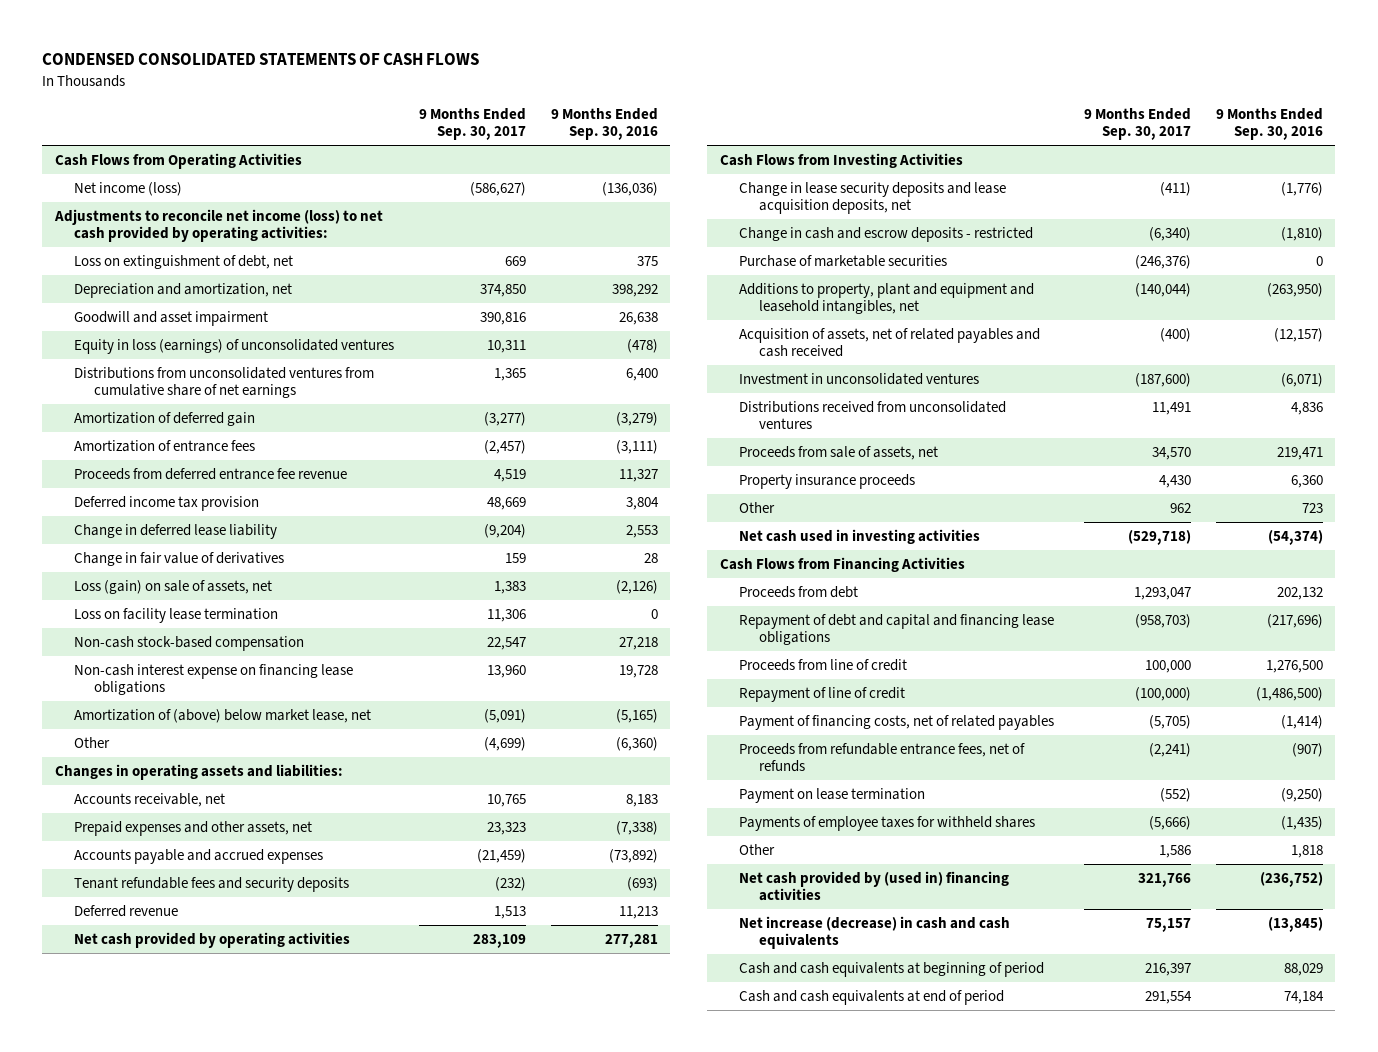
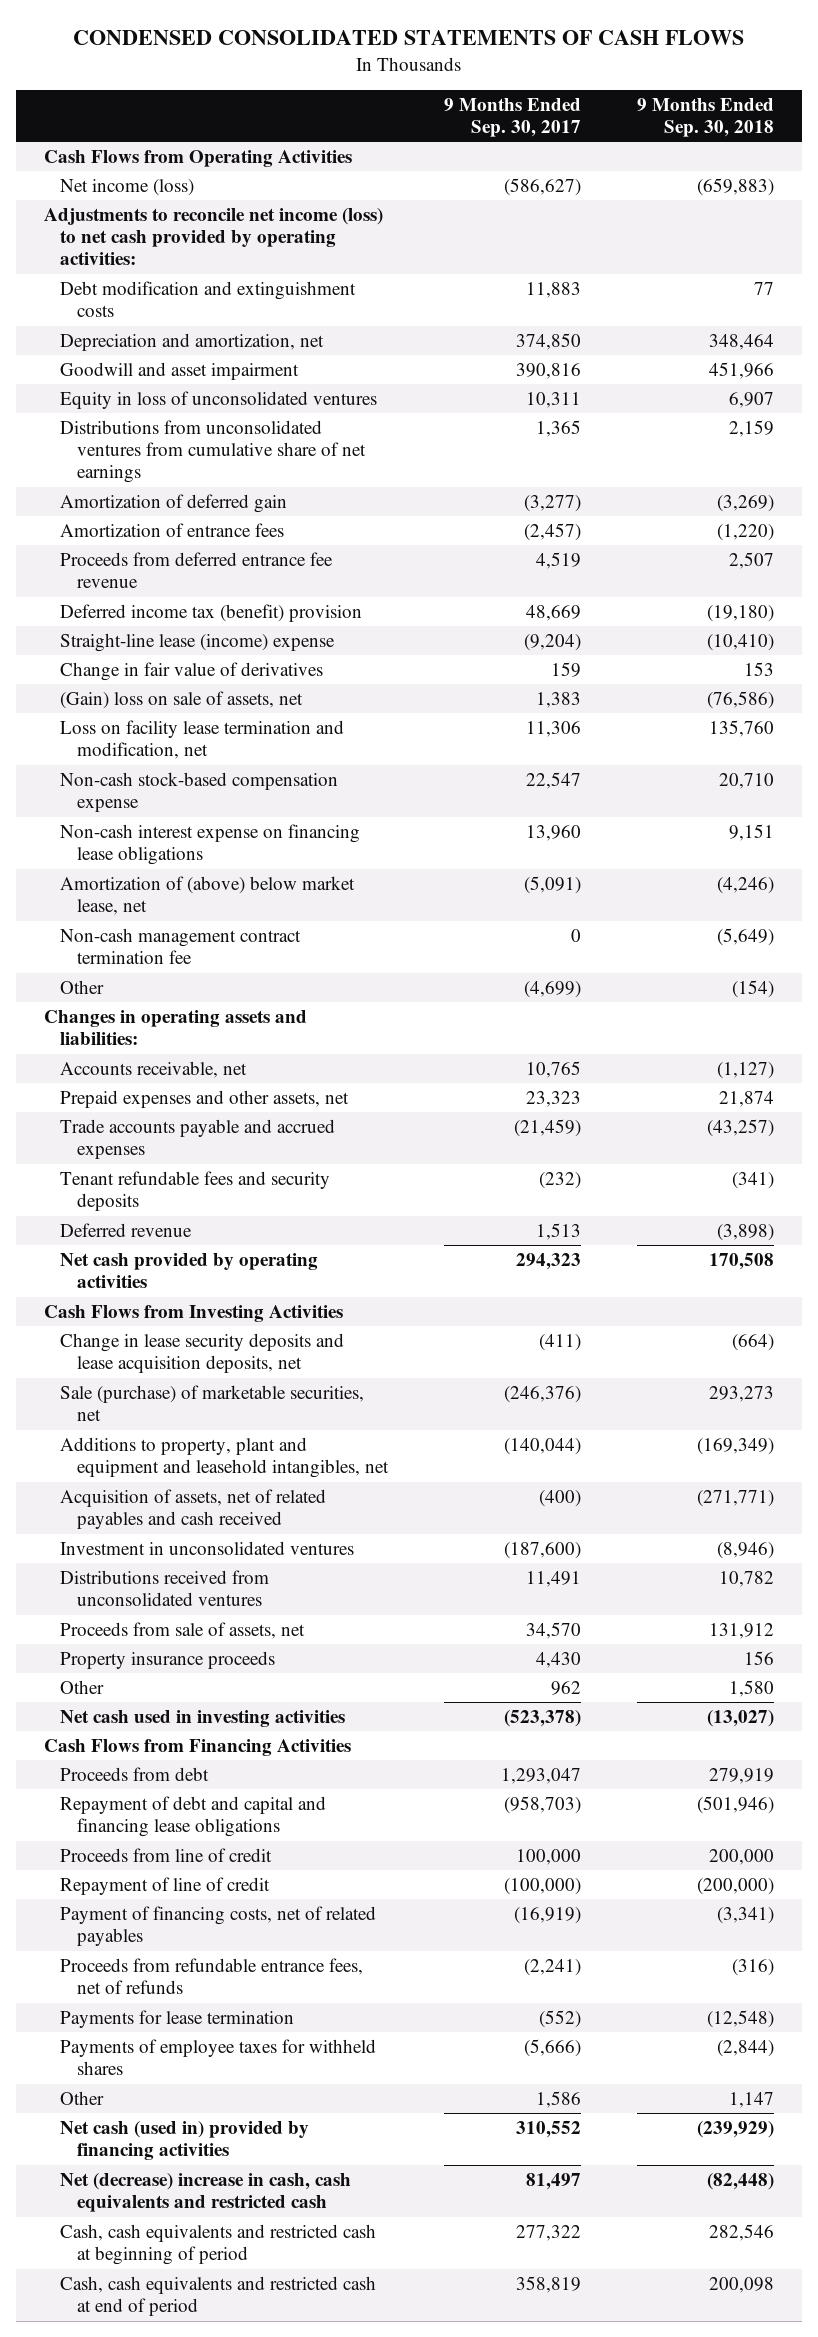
- | 9 Months Ended Sep. 30, 2017 | 9 Months Ended Sep. 30, 2016
+ | 9 Months Ended Sep. 30, 2017 | 9 Months Ended Sep. 30, 2018
- Loss on extinguishment of debt, net | 669 | 375
+ Debt modification and extinguishment costs | 11,883 | 77
- Equity in loss (earnings) of unconsolidated ventures | 10,311 | (478)
+ Equity in loss of unconsolidated ventures | 10,311 | 6,907
- Deferred income tax provision | 48,669 | 3,804
- Change in deferred lease liability | (9,204) | 2,553
+ Deferred income tax (benefit) provision | 48,669 | (19,180)
+ Straight-line lease (income) expense | (9,204) | (10,410)
- Loss (gain) on sale of assets, net | 1,383 | (2,126)
- Loss on facility lease termination | 11,306 | 0
- Non-cash stock-based compensation | 22,547 | 27,218
+ (Gain) loss on sale of assets, net | 1,383 | (76,586)
+ Loss on facility lease termination and modification, net | 11,306 | 135,760
+ Non-cash stock-based compensation expense | 22,547 | 20,710
+ Non-cash management contract termination fee | 0 | (5,649)
- Accounts payable and accrued expenses | (21,459) | (73,892)
+ Trade accounts payable and accrued expenses | (21,459) | (43,257)
- Net cash provided by operating activities | 283,109 | 277,281
+ Net cash provided by operating activities | 294,323 | 170,508
- Change in cash and escrow deposits - restricted | (6,340) | (1,810)
- Purchase of marketable securities | (246,376) | 0
+ Sale (purchase) of marketable securities, net | (246,376) | 293,273
- Net cash used in investing activities | (529,718) | (54,374)
+ Net cash used in investing activities | (523,378) | (13,027)
- Payment of financing costs, net of related payables | (5,705) | (1,414)
+ Payment of financing costs, net of related payables | (16,919) | (3,341)
- Payment on lease termination | (552) | (9,250)
+ Payments for lease termination | (552) | (12,548)
- Net cash provided by (used in) financing activities | 321,766 | (236,752)
- Net increase (decrease) in cash and cash equivalents | 75,157 | (13,845)
- Cash and cash equivalents at beginning of period | 216,397 | 88,029
- Cash and cash equivalents at end of period | 291,554 | 74,184
+ Net cash (used in) provided by financing activities | 310,552 | (239,929)
+ Net (decrease) increase in cash, cash equivalents and restricted cash | 81,497 | (82,448)
+ Cash, cash equivalents and restricted cash at beginning of period | 277,322 | 282,546
+ Cash, cash equivalents and restricted cash at end of period | 358,819 | 200,098

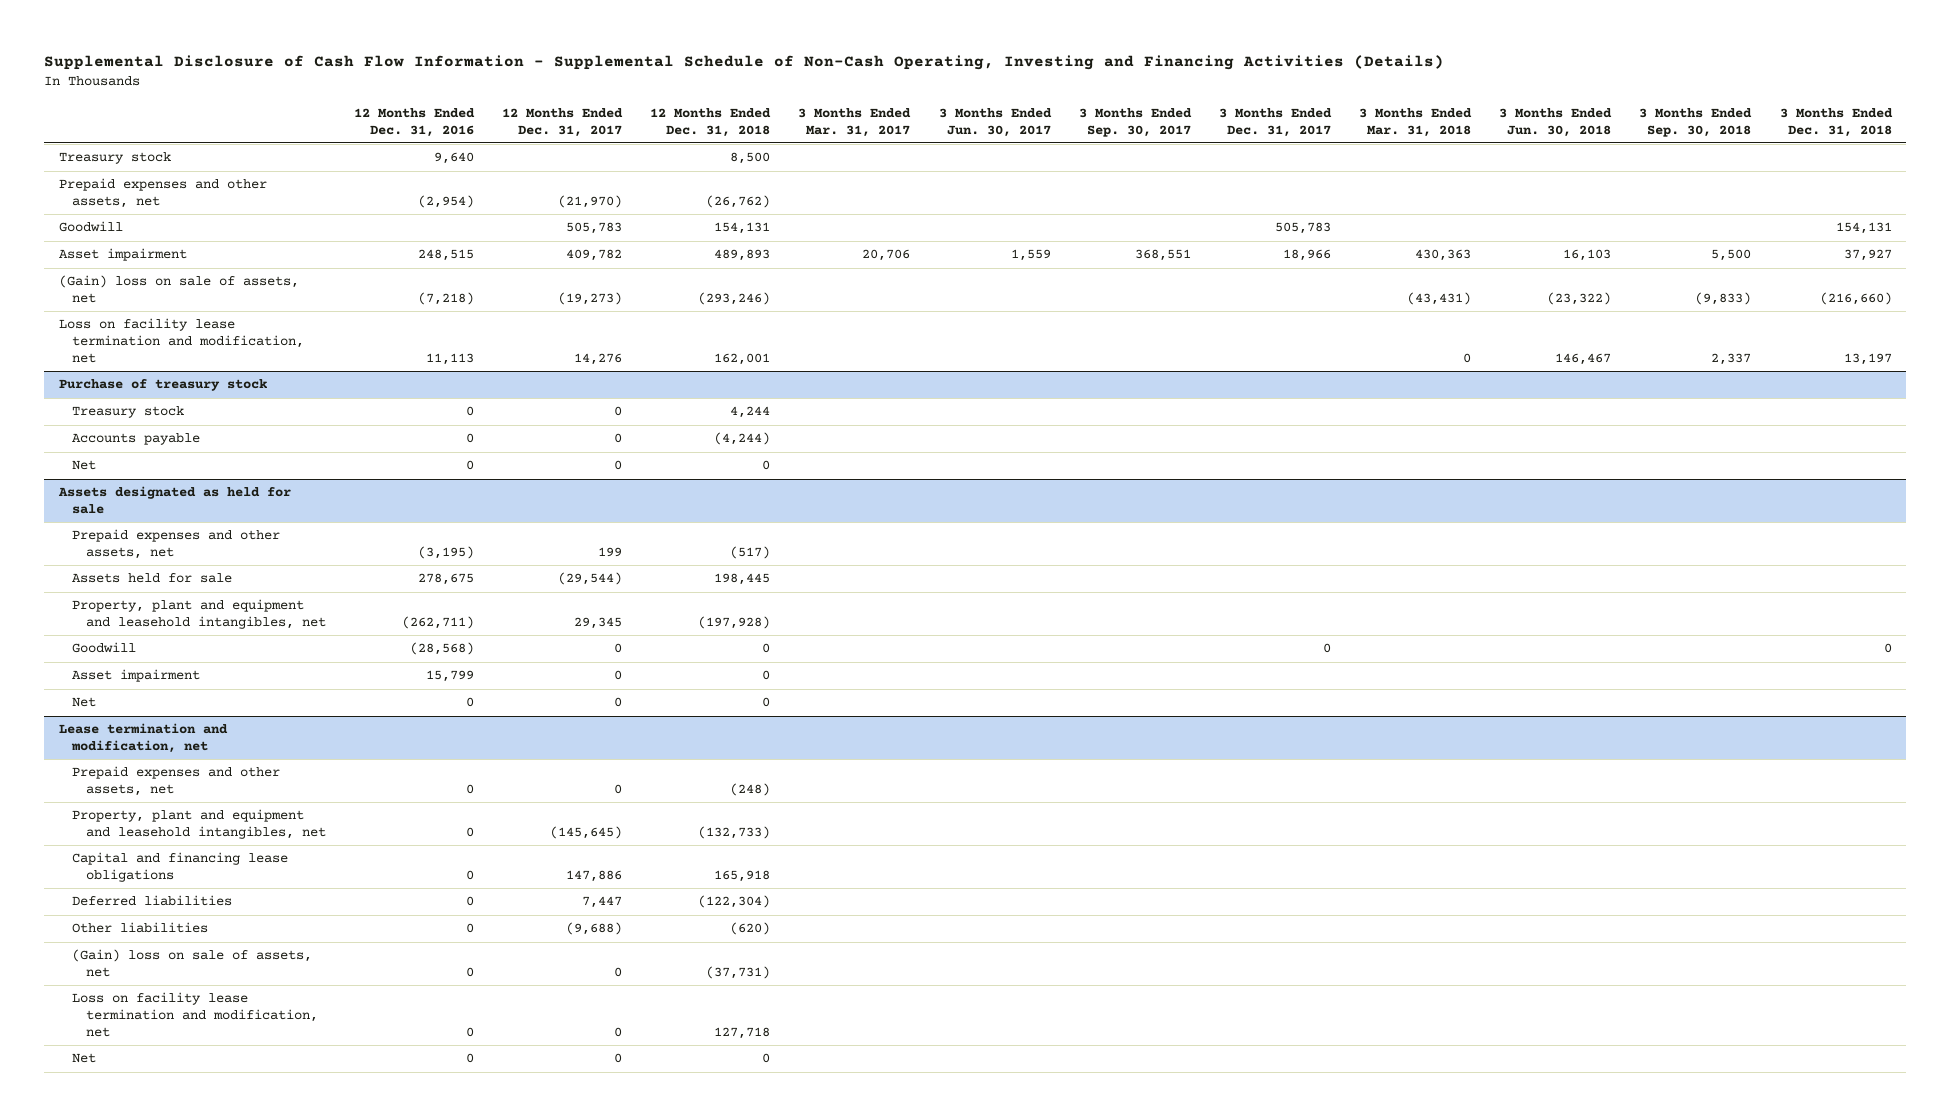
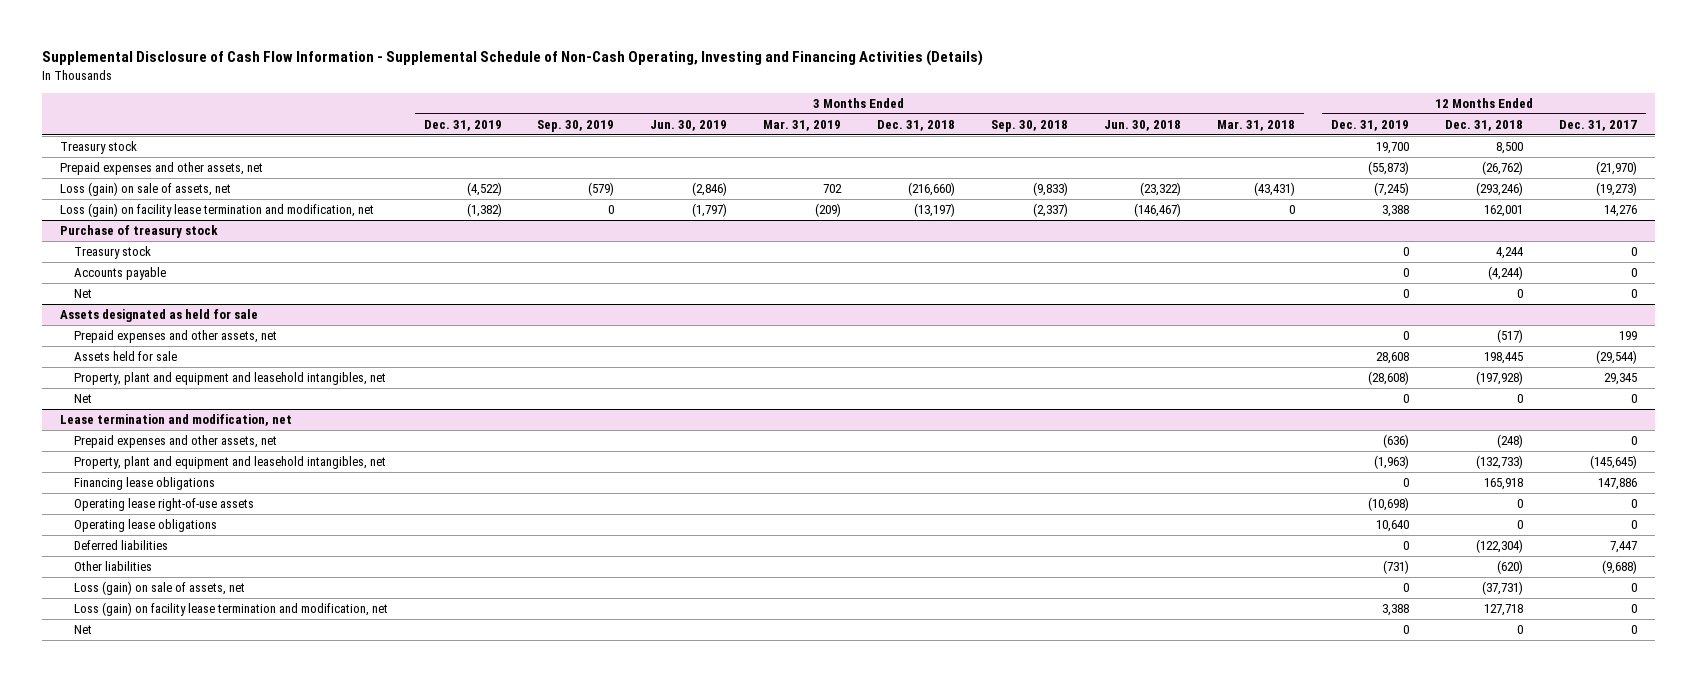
- | 12 Months Ended Dec. 31, 2016 | 12 Months Ended Dec. 31, 2017 | 12 Months Ended Dec. 31, 2018 | 3 Months Ended Mar. 31, 2017 | 3 Months Ended Jun. 30, 2017 | 3 Months Ended Sep. 30, 2017 | 3 Months Ended Dec. 31, 2017 | 3 Months Ended Mar. 31, 2018 | 3 Months Ended Jun. 30, 2018 | 3 Months Ended Sep. 30, 2018 | 3 Months Ended Dec. 31, 2018
+ | 3 Months Ended Dec. 31, 2019 | 3 Months Ended Sep. 30, 2019 | 3 Months Ended Jun. 30, 2019 | 3 Months Ended Mar. 31, 2019 | 3 Months Ended Dec. 31, 2018 | 3 Months Ended Sep. 30, 2018 | 3 Months Ended Jun. 30, 2018 | 3 Months Ended Mar. 31, 2018 | 12 Months Ended Dec. 31, 2019 | 12 Months Ended Dec. 31, 2018 | 12 Months Ended Dec. 31, 2017
- Goodwill | | 505,783 | 154,131 | | | | 505,783 | | | | 154,131
- Asset impairment | 248,515 | 409,782 | 489,893 | 20,706 | 1,559 | 368,551 | 18,966 | 430,363 | 16,103 | 5,500 | 37,927
- (Gain) loss on sale of assets, net | (7,218) | (19,273) | (293,246) | | | | | (43,431) | (23,322) | (9,833) | (216,660)
- Loss on facility lease termination and modification, net | 11,113 | 14,276 | 162,001 | | | | | 0 | 146,467 | 2,337 | 13,197
+ Loss (gain) on sale of assets, net | (4,522) | (579) | (2,846) | 702 | (216,660) | (9,833) | (23,322) | (43,431) | (7,245) | (293,246) | (19,273)
+ Loss (gain) on facility lease termination and modification, net | (1,382) | 0 | (1,797) | (209) | (13,197) | (2,337) | (146,467) | 0 | 3,388 | 162,001 | 14,276
@ Assets designated as held for sale
- Goodwill | (28,568) | 0 | 0 | | | | 0 | | | | 0
- Asset impairment | 15,799 | 0 | 0 | | | | | | | |
@ Lease termination and modification, net
- Capital and financing lease obligations | 0 | 147,886 | 165,918 | | | | | | | |
+ Financing lease obligations | | | | | | | | | 0 | 165,918 | 147,886
+ Operating lease right-of-use assets | | | | | | | | | (10,698) | 0 | 0
+ Operating lease obligations | | | | | | | | | 10,640 | 0 | 0
- (Gain) loss on sale of assets, net | 0 | 0 | (37,731) | | | | | | | |
- Loss on facility lease termination and modification, net | 0 | 0 | 127,718 | | | | | | | |
+ Loss (gain) on sale of assets, net | | | | | | | | | 0 | (37,731) | 0
+ Loss (gain) on facility lease termination and modification, net | | | | | | | | | 3,388 | 127,718 | 0

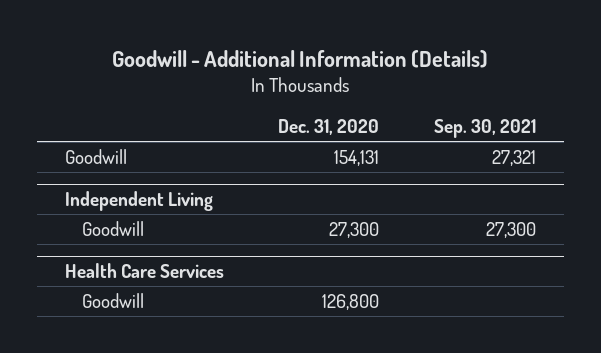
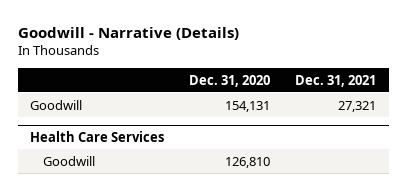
- Goodwill - Additional Information (Details)
+ Goodwill - Narrative (Details)
- | Dec. 31, 2020 | Sep. 30, 2021
+ | Dec. 31, 2020 | Dec. 31, 2021
- Independent Living
- Goodwill | 27,300 | 27,300
@ Health Care Services
- Goodwill | 126,800 |
+ Goodwill | 126,810 |

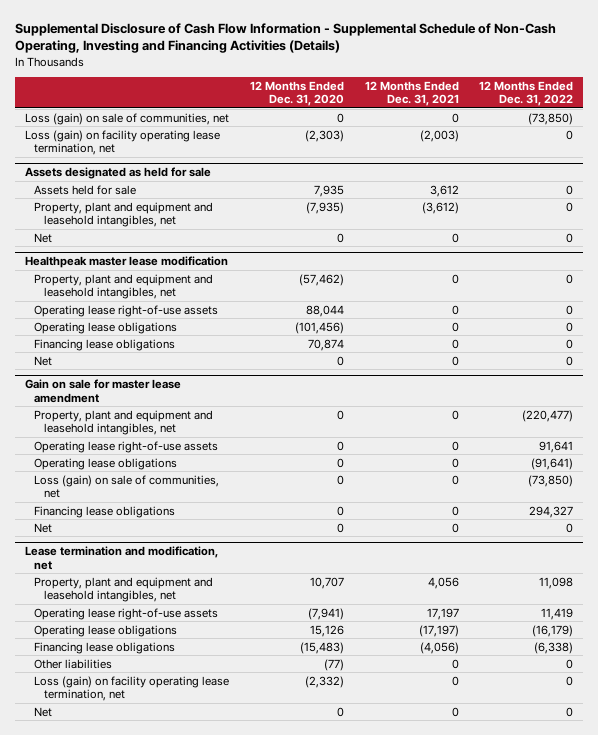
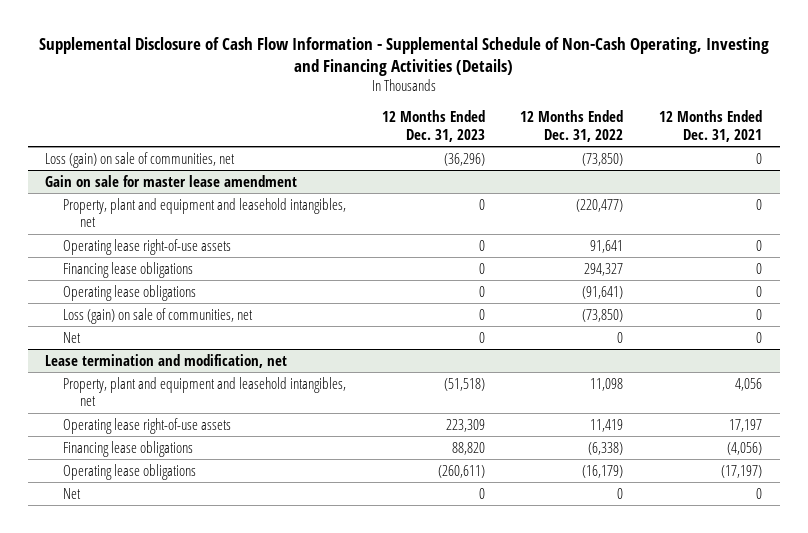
- | 12 Months Ended Dec. 31, 2020 | 12 Months Ended Dec. 31, 2021 | 12 Months Ended Dec. 31, 2022
+ | 12 Months Ended Dec. 31, 2023 | 12 Months Ended Dec. 31, 2022 | 12 Months Ended Dec. 31, 2021
- Loss (gain) on facility operating lease termination, net | (2,303) | (2,003) | 0
- Assets designated as held for sale
- Assets held for sale | 7,935 | 3,612 | 0
- Property, plant and equipment and leasehold intangibles, net | (7,935) | (3,612) | 0
- Net | 0 | 0 | 0
- Healthpeak master lease modification
- Property, plant and equipment and leasehold intangibles, net | (57,462) | 0 | 0
- Operating lease right-of-use assets | 88,044 | 0 | 0
- Operating lease obligations | (101,456) | 0 | 0
- Financing lease obligations | 70,874 | 0 | 0
- Net | 0 | 0 | 0
@ Gain on sale for master lease amendment
moved up: Financing lease obligations | 0 | 294,327 | 0
@ Lease termination and modification, net
- Other liabilities | (77) | 0 | 0
- Loss (gain) on facility operating lease termination, net | (2,332) | 0 | 0
moved down: Operating lease obligations | (260,611) | (16,179) | (17,197)

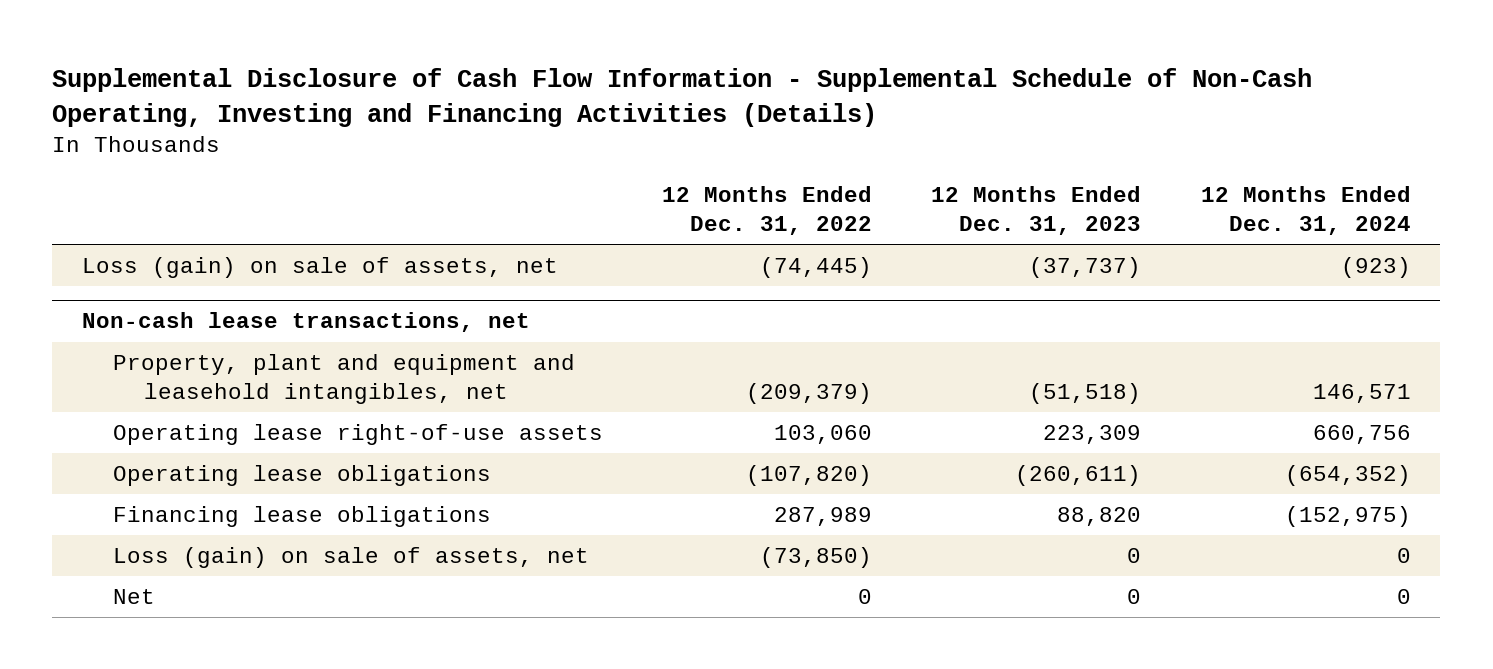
- | 12 Months Ended Dec. 31, 2023 | 12 Months Ended Dec. 31, 2022 | 12 Months Ended Dec. 31, 2021
+ | 12 Months Ended Dec. 31, 2022 | 12 Months Ended Dec. 31, 2023 | 12 Months Ended Dec. 31, 2024
- Loss (gain) on sale of communities, net | (36,296) | (73,850) | 0
- Gain on sale for master lease amendment
- Property, plant and equipment and leasehold intangibles, net | 0 | (220,477) | 0
- Operating lease right-of-use assets | 0 | 91,641 | 0
- Financing lease obligations | 0 | 294,327 | 0
- Operating lease obligations | 0 | (91,641) | 0
- Loss (gain) on sale of communities, net | 0 | (73,850) | 0
- Net | 0 | 0 | 0
- Lease termination and modification, net
- Property, plant and equipment and leasehold intangibles, net | (51,518) | 11,098 | 4,056
- Operating lease right-of-use assets | 223,309 | 11,419 | 17,197
- Financing lease obligations | 88,820 | (6,338) | (4,056)
- Operating lease obligations | (260,611) | (16,179) | (17,197)
+ Loss (gain) on sale of assets, net | (74,445) | (37,737) | (923)
+ Non-cash lease transactions, net
+ Property, plant and equipment and leasehold intangibles, net | (209,379) | (51,518) | 146,571
+ Operating lease right-of-use assets | 103,060 | 223,309 | 660,756
+ Operating lease obligations | (107,820) | (260,611) | (654,352)
+ Financing lease obligations | 287,989 | 88,820 | (152,975)
+ Loss (gain) on sale of assets, net | (73,850) | 0 | 0

